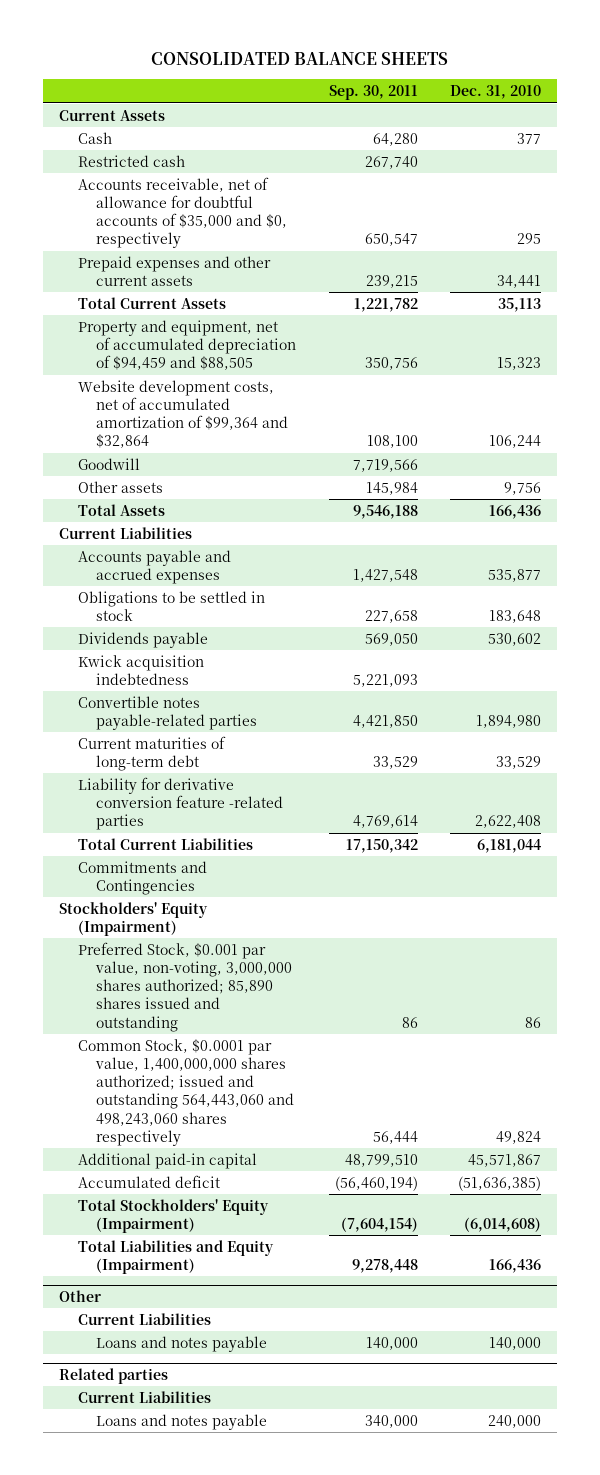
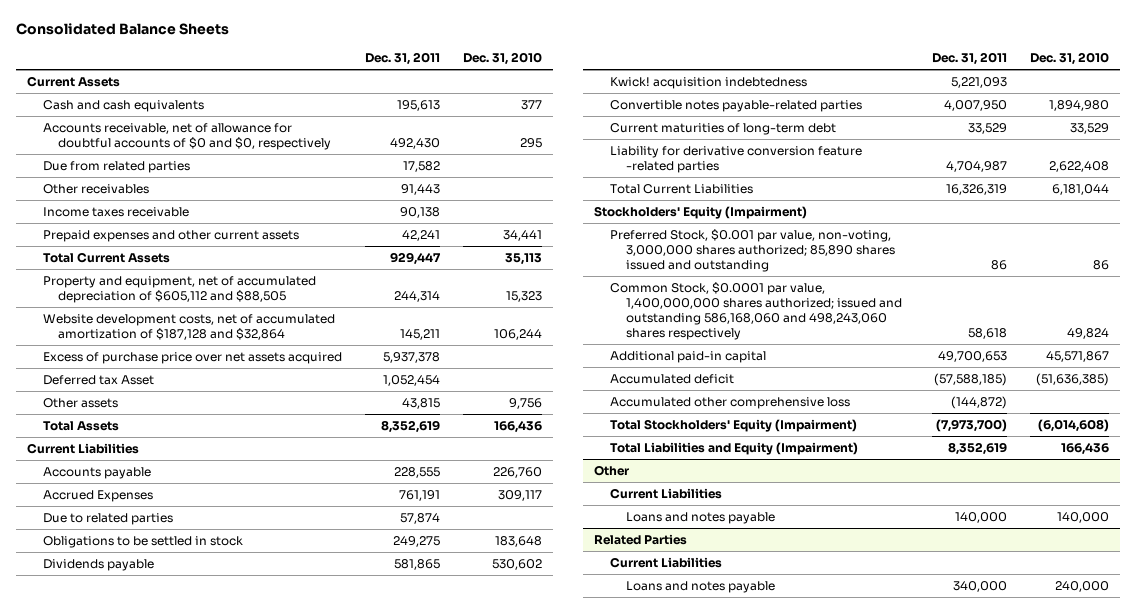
- CONSOLIDATED BALANCE SHEETS
+ Consolidated Balance Sheets
- | Sep. 30, 2011 | Dec. 31, 2010
+ | Dec. 31, 2011 | Dec. 31, 2010
- Cash | 64,280 | 377
- Restricted cash | 267,740 |
- Accounts receivable, net of allowance for doubtful accounts of $35,000 and $0, respectively | 650,547 | 295
+ Cash and cash equivalents | 195,613 | 377
+ Accounts receivable, net of allowance for doubtful accounts of $0 and $0, respectively | 492,430 | 295
+ Due from related parties | 17,582 |
+ Other receivables | 91,443 |
+ Income taxes receivable | 90,138 |
- Property and equipment, net of accumulated depreciation of $94,459 and $88,505 | 350,756 | 15,323
- Website development costs, net of accumulated amortization of $99,364 and $32,864 | 108,100 | 106,244
- Goodwill | 7,719,566 |
+ Property and equipment, net of accumulated depreciation of $605,112 and $88,505 | 244,314 | 15,323
+ Website development costs, net of accumulated amortization of $187,128 and $32,864 | 145,211 | 106,244
+ Excess of purchase price over net assets acquired | 5,937,378 |
+ Deferred tax Asset | 1,052,454 |
- Accounts payable and accrued expenses | 1,427,548 | 535,877
+ Accounts payable | 228,555 | 226,760
+ Accrued Expenses | 761,191 | 309,117
+ Due to related parties | 57,874 |
- Kwick acquisition indebtedness | 5,221,093 |
+ Kwick! acquisition indebtedness | 5,221,093 |
- Commitments and Contingencies
- Common Stock, $0.0001 par value, 1,400,000,000 shares authorized; issued and outstanding 564,443,060 and 498,243,060 shares respectively | 56,444 | 49,824
+ Common Stock, $0.0001 par value, 1,400,000,000 shares authorized; issued and outstanding 586,168,060 and 498,243,060 shares respectively | 58,618 | 49,824
+ Accumulated other comprehensive loss | (144,872) |
- Related parties
+ Related Parties

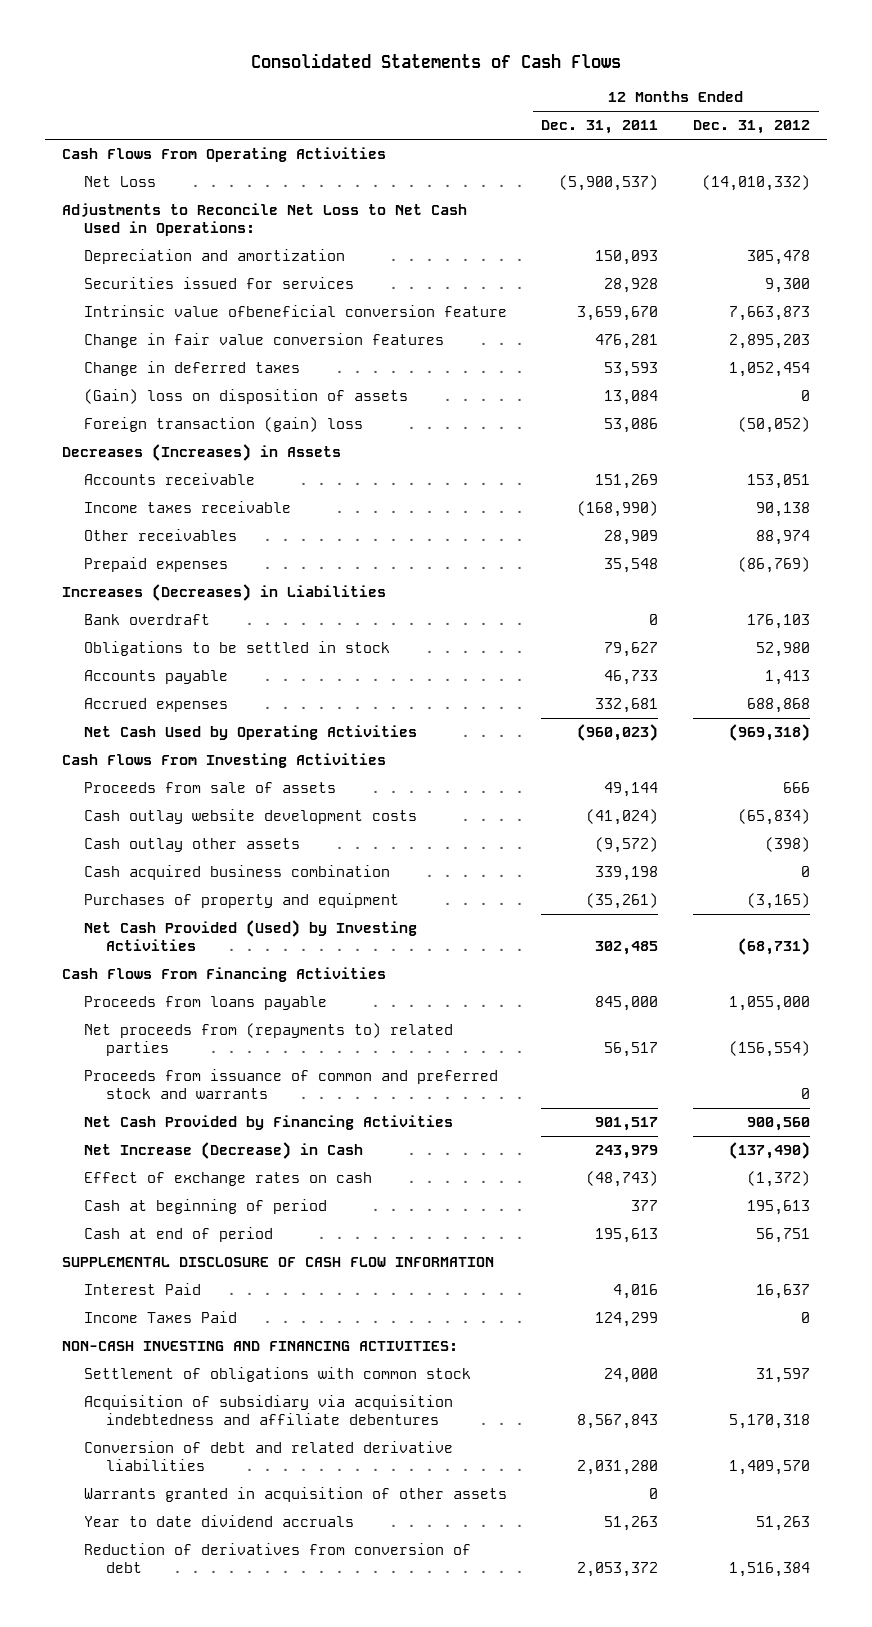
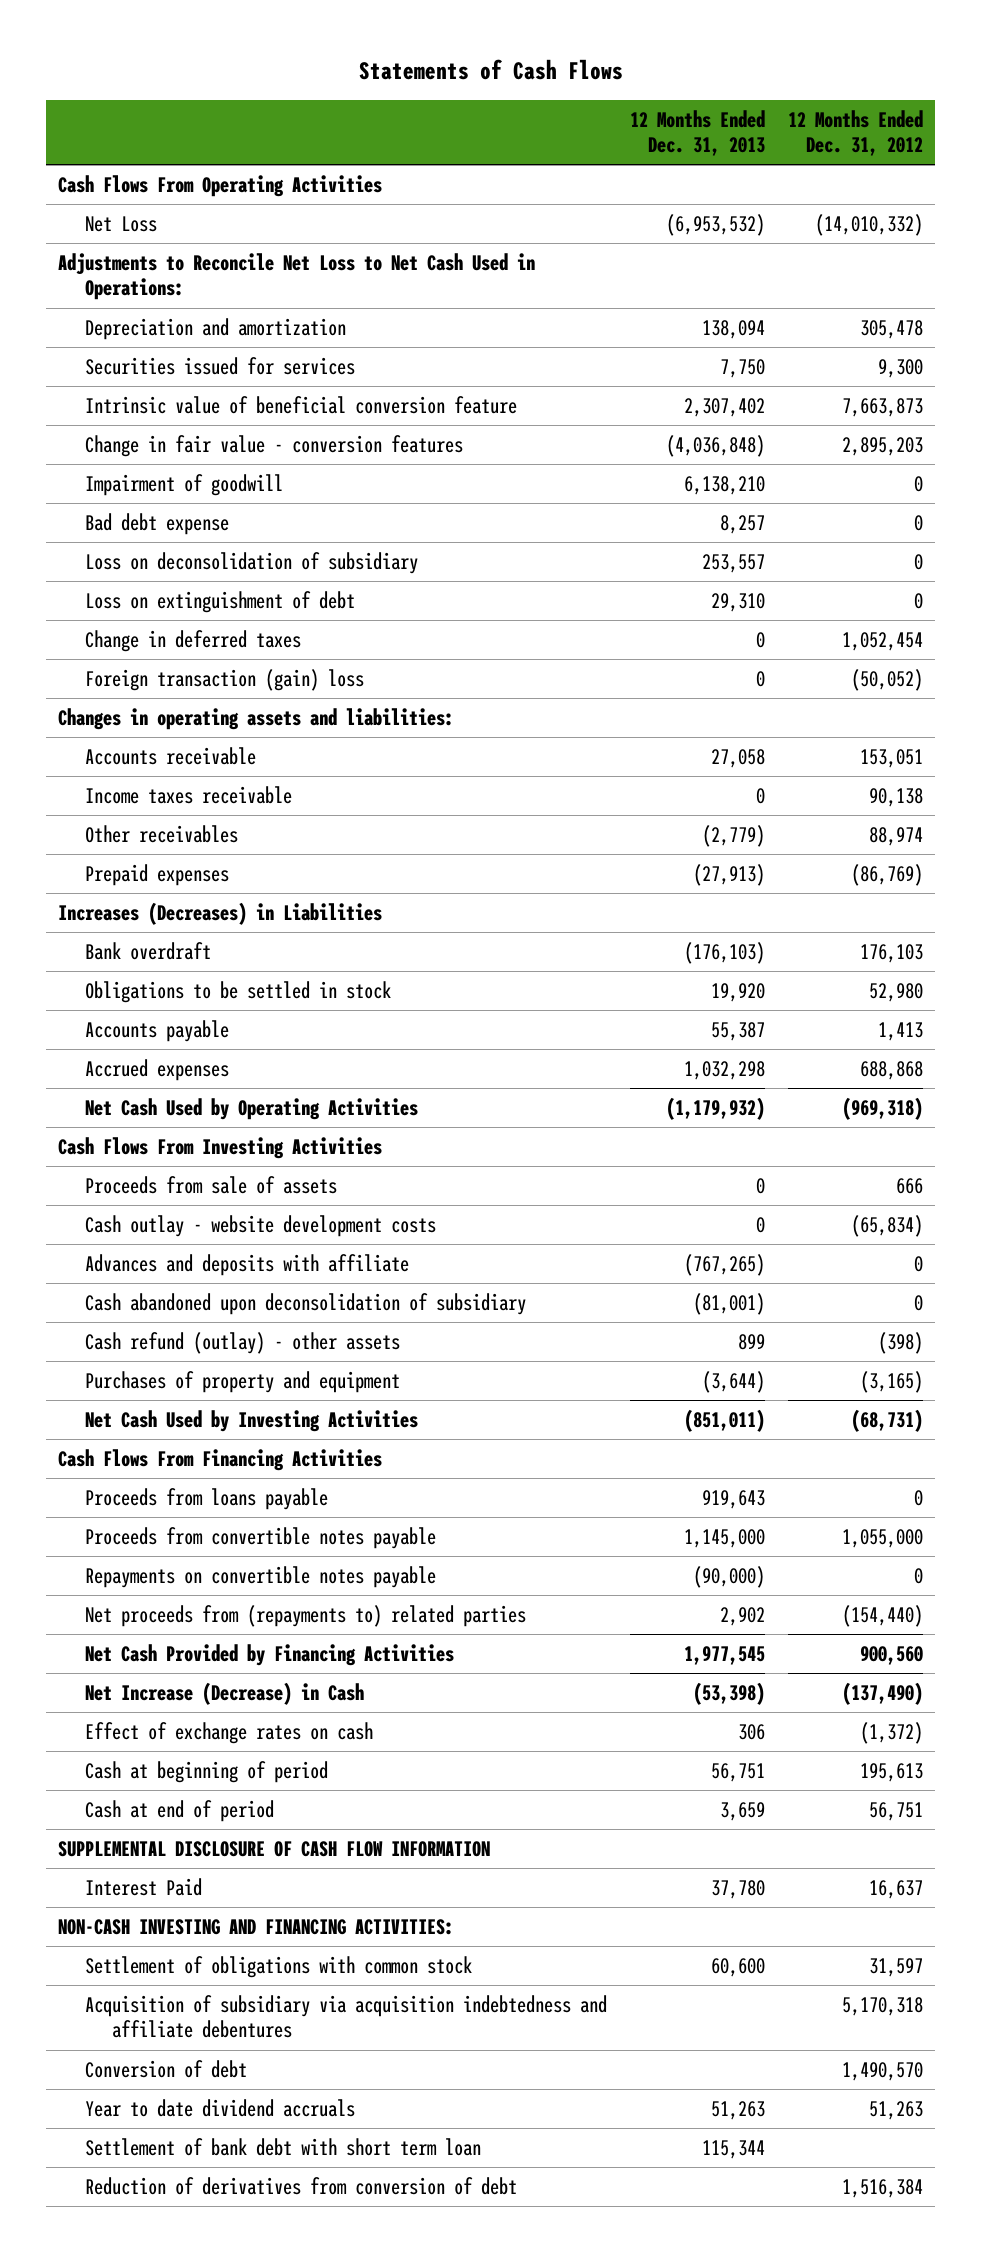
- Consolidated Statements of Cash Flows
+ Statements of Cash Flows
- | 12 Months Ended Dec. 31, 2011 | 12 Months Ended Dec. 31, 2012
+ | 12 Months Ended Dec. 31, 2013 | 12 Months Ended Dec. 31, 2012
- Intrinsic value ofbeneficial conversion feature | 3,659,670 | 7,663,873
- Change in fair value conversion features | 476,281 | 2,895,203
+ Intrinsic value of beneficial conversion feature | 2,307,402 | 7,663,873
+ Change in fair value - conversion features | (4,036,848) | 2,895,203
+ Impairment of goodwill | 6,138,210 | 0
+ Bad debt expense | 8,257 | 0
+ Loss on deconsolidation of subsidiary | 253,557 | 0
+ Loss on extinguishment of debt | 29,310 | 0
- (Gain) loss on disposition of assets | 13,084 | 0
- Decreases (Increases) in Assets
+ Changes in operating assets and liabilities:
- Cash outlay website development costs | (41,024) | (65,834)
- Cash outlay other assets | (9,572) | (398)
- Cash acquired business combination | 339,198 | 0
+ Cash outlay - website development costs | 0 | (65,834)
+ Advances and deposits with affiliate | (767,265) | 0
+ Cash abandoned upon deconsolidation of subsidiary | (81,001) | 0
+ Cash refund (outlay) - other assets | 899 | (398)
- Net Cash Provided (Used) by Investing Activities | 302,485 | (68,731)
+ Net Cash Used by Investing Activities | (851,011) | (68,731)
- Proceeds from loans payable | 845,000 | 1,055,000
- Net proceeds from (repayments to) related parties | 56,517 | (156,554)
- Proceeds from issuance of common and preferred stock and warrants | | 0
+ Proceeds from loans payable | 919,643 | 0
+ Proceeds from convertible notes payable | 1,145,000 | 1,055,000
+ Repayments on convertible notes payable | (90,000) | 0
+ Net proceeds from (repayments to) related parties | 2,902 | (154,440)
- Income Taxes Paid | 124,299 | 0
- Conversion of debt and related derivative liabilities | 2,031,280 | 1,409,570
- Warrants granted in acquisition of other assets | 0 |
+ Conversion of debt | | 1,490,570
+ Settlement of bank debt with short term loan | 115,344 |

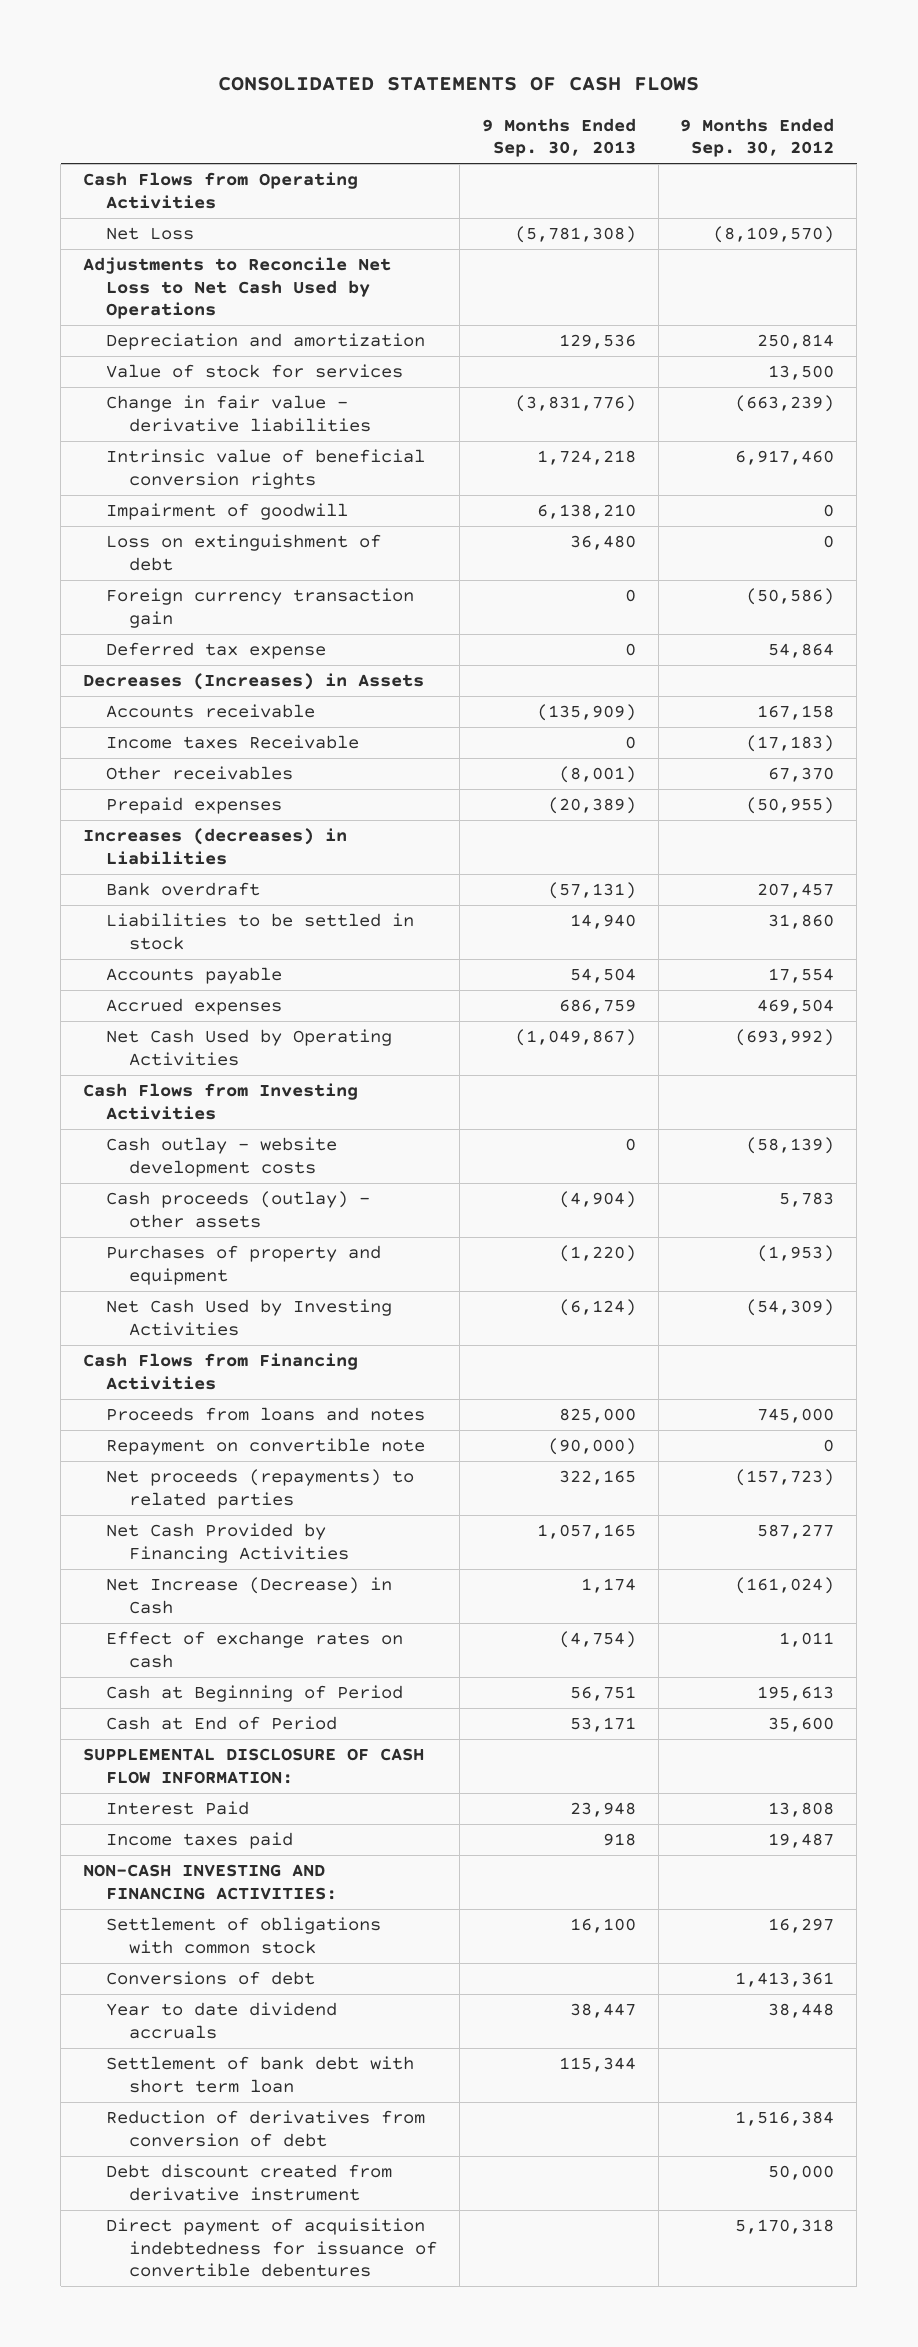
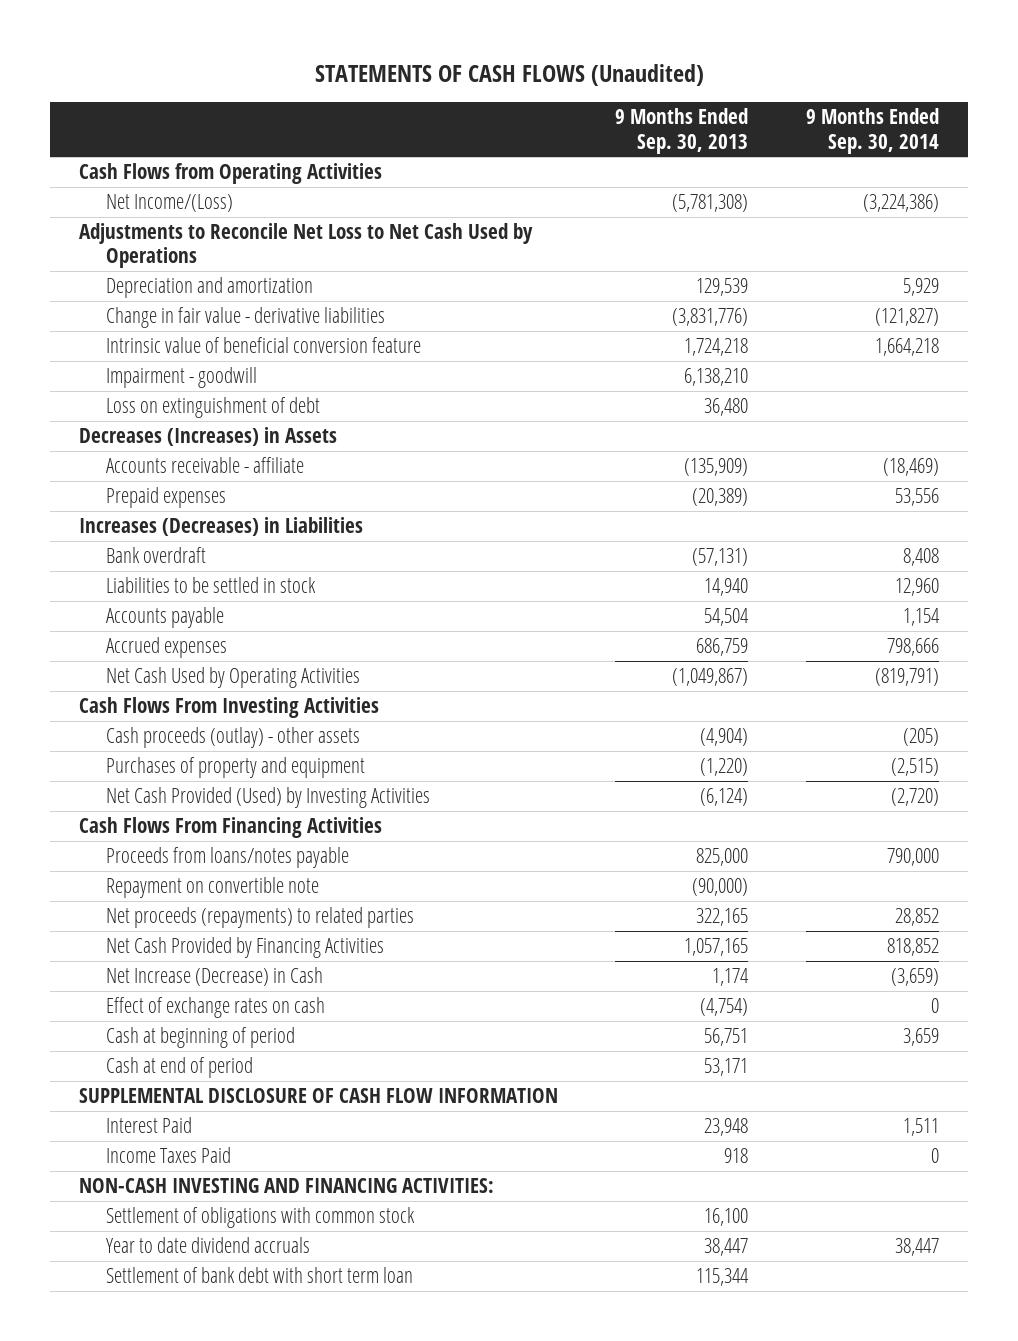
- CONSOLIDATED STATEMENTS OF CASH FLOWS
+ STATEMENTS OF CASH FLOWS (Unaudited)
- | 9 Months Ended Sep. 30, 2013 | 9 Months Ended Sep. 30, 2012
+ | 9 Months Ended Sep. 30, 2013 | 9 Months Ended Sep. 30, 2014
- Net Loss | (5,781,308) | (8,109,570)
+ Net Income/(Loss) | (5,781,308) | (3,224,386)
- Depreciation and amortization | 129,536 | 250,814
- Value of stock for services | | 13,500
+ Depreciation and amortization | 129,539 | 5,929
- Intrinsic value of beneficial conversion rights | 1,724,218 | 6,917,460
- Impairment of goodwill | 6,138,210 | 0
+ Intrinsic value of beneficial conversion feature | 1,724,218 | 1,664,218
+ Impairment - goodwill | 6,138,210 |
- Foreign currency transaction gain | 0 | (50,586)
- Deferred tax expense | 0 | 54,864
- Accounts receivable | (135,909) | 167,158
- Income taxes Receivable | 0 | (17,183)
- Other receivables | (8,001) | 67,370
+ Accounts receivable - affiliate | (135,909) | (18,469)
- Increases (decreases) in Liabilities
+ Increases (Decreases) in Liabilities
- Cash Flows from Investing Activities
- Cash outlay - website development costs | 0 | (58,139)
+ Cash Flows From Investing Activities
- Net Cash Used by Investing Activities | (6,124) | (54,309)
- Cash Flows from Financing Activities
- Proceeds from loans and notes | 825,000 | 745,000
+ Net Cash Provided (Used) by Investing Activities | (6,124) | (2,720)
+ Cash Flows From Financing Activities
+ Proceeds from loans/notes payable | 825,000 | 790,000
- Cash at Beginning of Period | 56,751 | 195,613
- Cash at End of Period | 53,171 | 35,600
- SUPPLEMENTAL DISCLOSURE OF CASH FLOW INFORMATION:
+ Cash at beginning of period | 56,751 | 3,659
+ Cash at end of period | 53,171 |
+ SUPPLEMENTAL DISCLOSURE OF CASH FLOW INFORMATION
- Income taxes paid | 918 | 19,487
+ Income Taxes Paid | 918 | 0
- Conversions of debt | | 1,413,361
- Reduction of derivatives from conversion of debt | | 1,516,384
- Debt discount created from derivative instrument | | 50,000
- Direct payment of acquisition indebtedness for issuance of convertible debentures | | 5,170,318

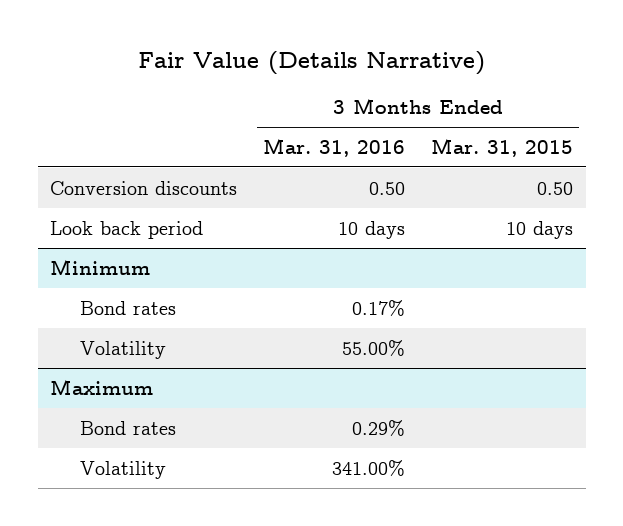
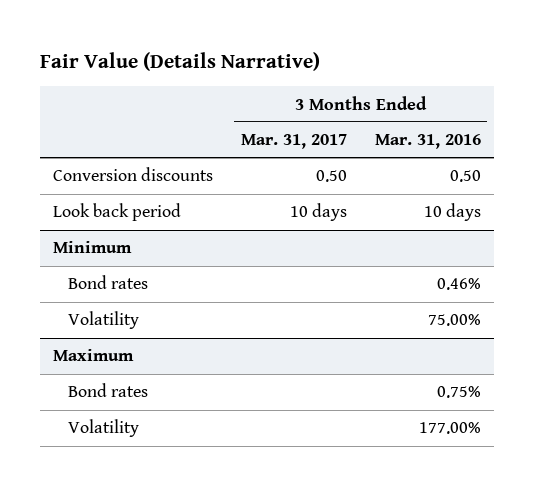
- | 3 Months Ended Mar. 31, 2016 | 3 Months Ended Mar. 31, 2015
+ | 3 Months Ended Mar. 31, 2017 | 3 Months Ended Mar. 31, 2016
@ Minimum
- Bond rates | 0.17% |
- Volatility | 55.00% |
+ Bond rates | | 0.46%
+ Volatility | | 75.00%
@ Maximum
- Bond rates | 0.29% |
- Volatility | 341.00% |
+ Bond rates | | 0.75%
+ Volatility | | 177.00%

